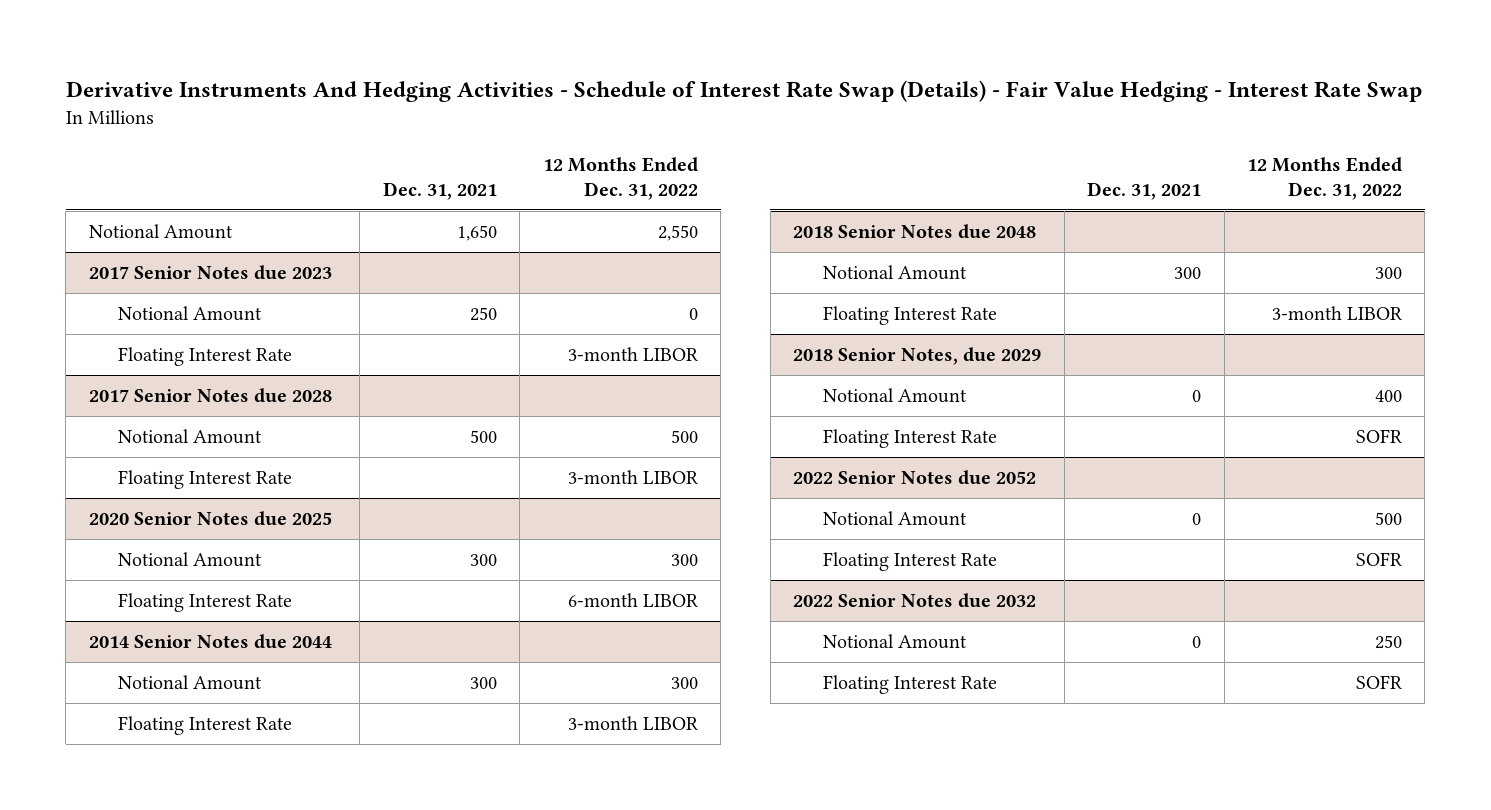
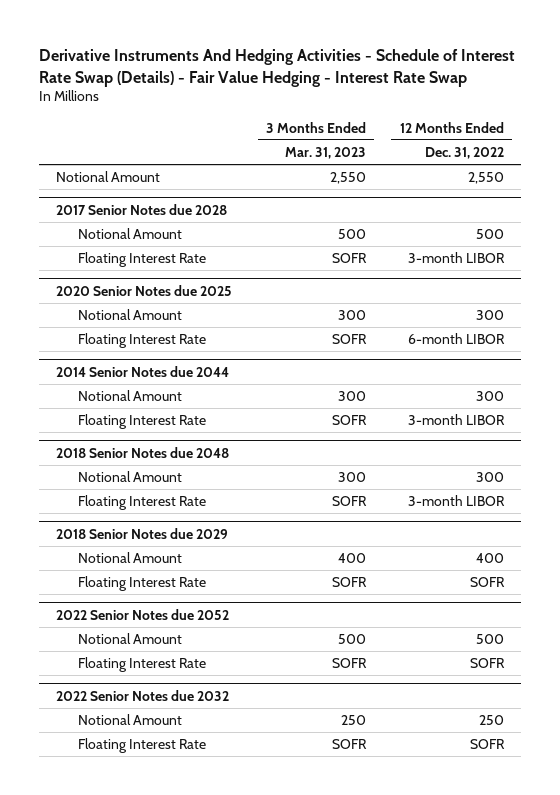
- | Dec. 31, 2021 | 12 Months Ended Dec. 31, 2022
+ | 3 Months Ended Mar. 31, 2023 | 12 Months Ended Dec. 31, 2022
- 2017 Senior Notes due 2023
- Notional Amount | 250 | 0
- Floating Interest Rate | | 3-month LIBOR
- 2018 Senior Notes, due 2029
+ 2018 Senior Notes due 2029

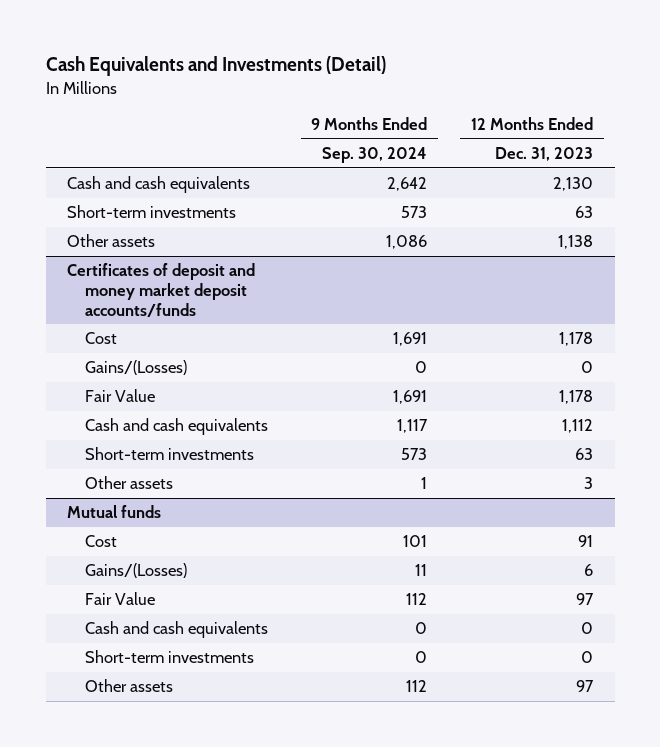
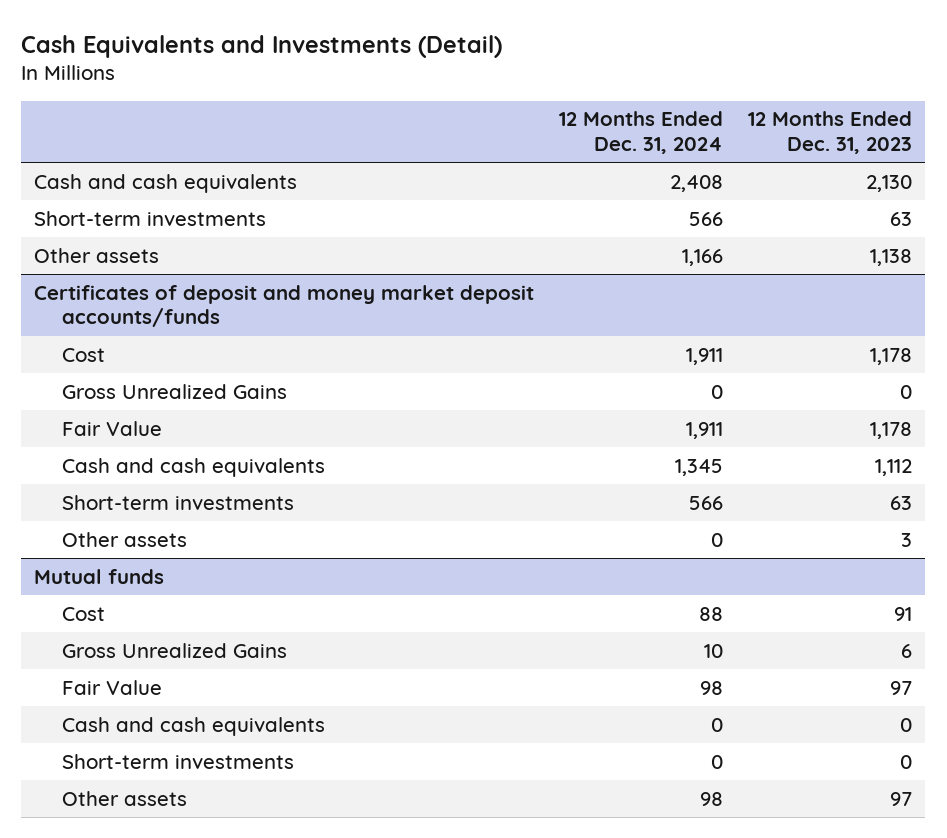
- | 9 Months Ended Sep. 30, 2024 | 12 Months Ended Dec. 31, 2023
+ | 12 Months Ended Dec. 31, 2024 | 12 Months Ended Dec. 31, 2023
@ Certificates of deposit and money market deposit accounts/funds
- Gains/(Losses) | 0 | 0
+ Gross Unrealized Gains | 0 | 0
@ Mutual funds
- Gains/(Losses) | 11 | 6
+ Gross Unrealized Gains | 10 | 6

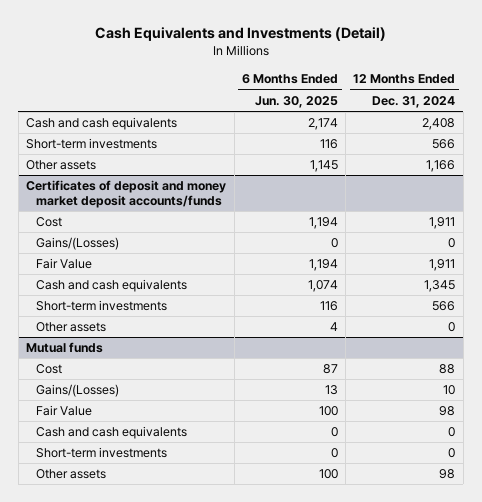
- | 12 Months Ended Dec. 31, 2024 | 12 Months Ended Dec. 31, 2023
+ | 6 Months Ended Jun. 30, 2025 | 12 Months Ended Dec. 31, 2024
@ Certificates of deposit and money market deposit accounts/funds
- Gross Unrealized Gains | 0 | 0
+ Gains/(Losses) | 0 | 0
@ Mutual funds
- Gross Unrealized Gains | 10 | 6
+ Gains/(Losses) | 13 | 10

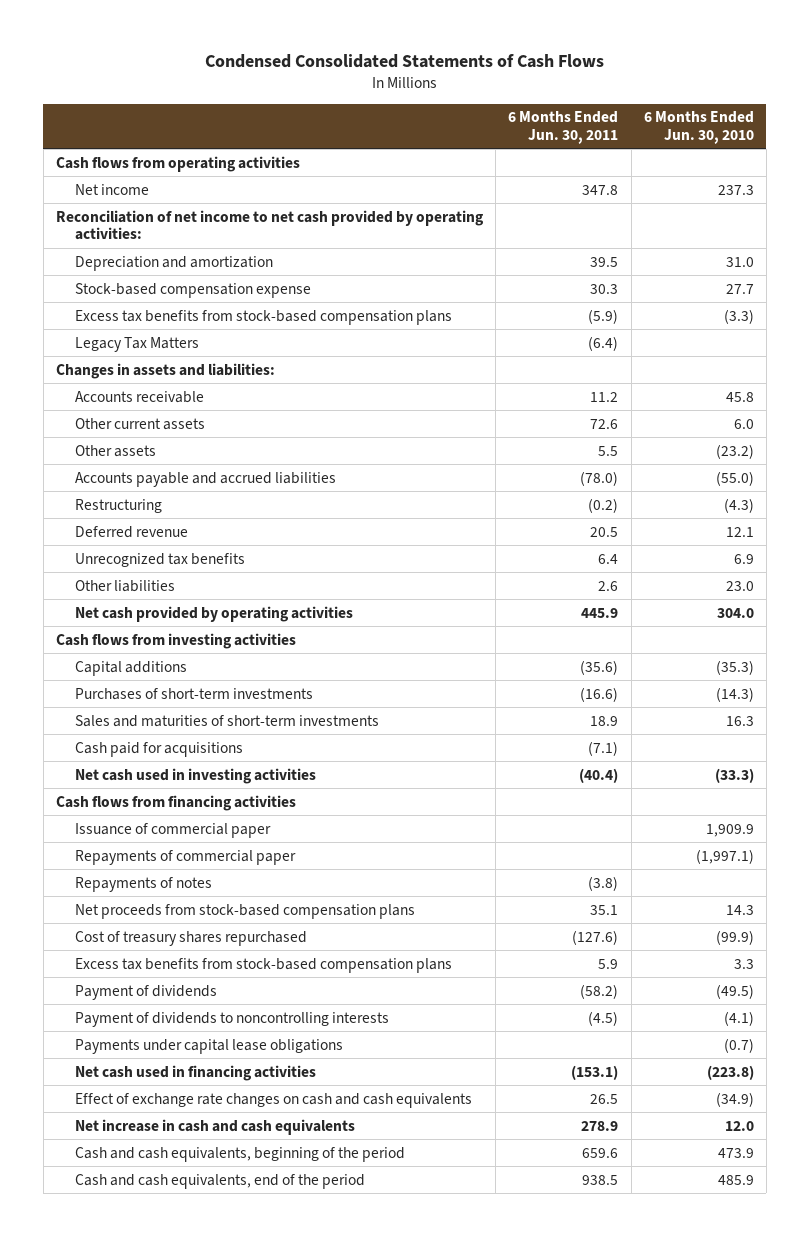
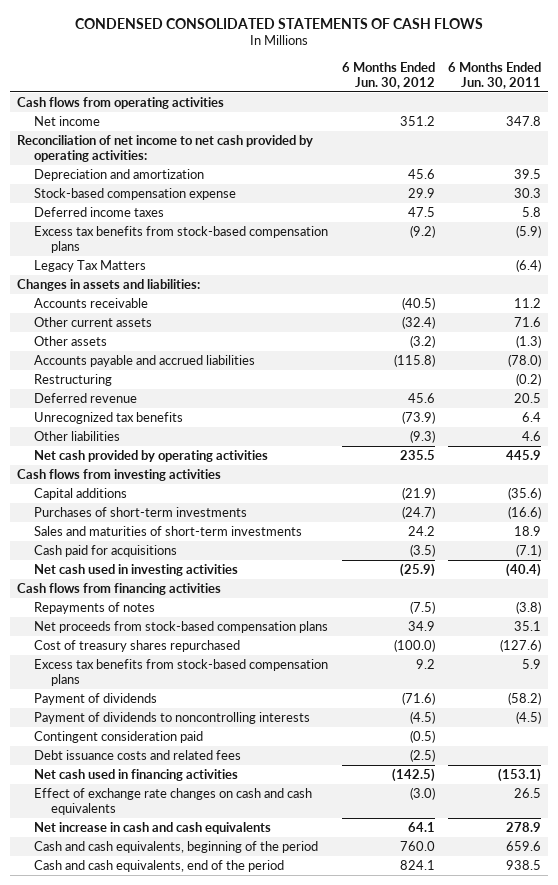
- Condensed Consolidated Statements of Cash Flows
+ CONDENSED CONSOLIDATED STATEMENTS OF CASH FLOWS
- | 6 Months Ended Jun. 30, 2011 | 6 Months Ended Jun. 30, 2010
+ | 6 Months Ended Jun. 30, 2012 | 6 Months Ended Jun. 30, 2011
+ Deferred income taxes | 47.5 | 5.8
- Other current assets | 72.6 | 6.0
- Other assets | 5.5 | (23.2)
+ Other current assets | (32.4) | 71.6
+ Other assets | (3.2) | (1.3)
- Other liabilities | 2.6 | 23.0
+ Other liabilities | (9.3) | 4.6
- Issuance of commercial paper | | 1,909.9
- Repayments of commercial paper | | (1,997.1)
- Payments under capital lease obligations | | (0.7)
+ Contingent consideration paid | (0.5) |
+ Debt issuance costs and related fees | (2.5) |

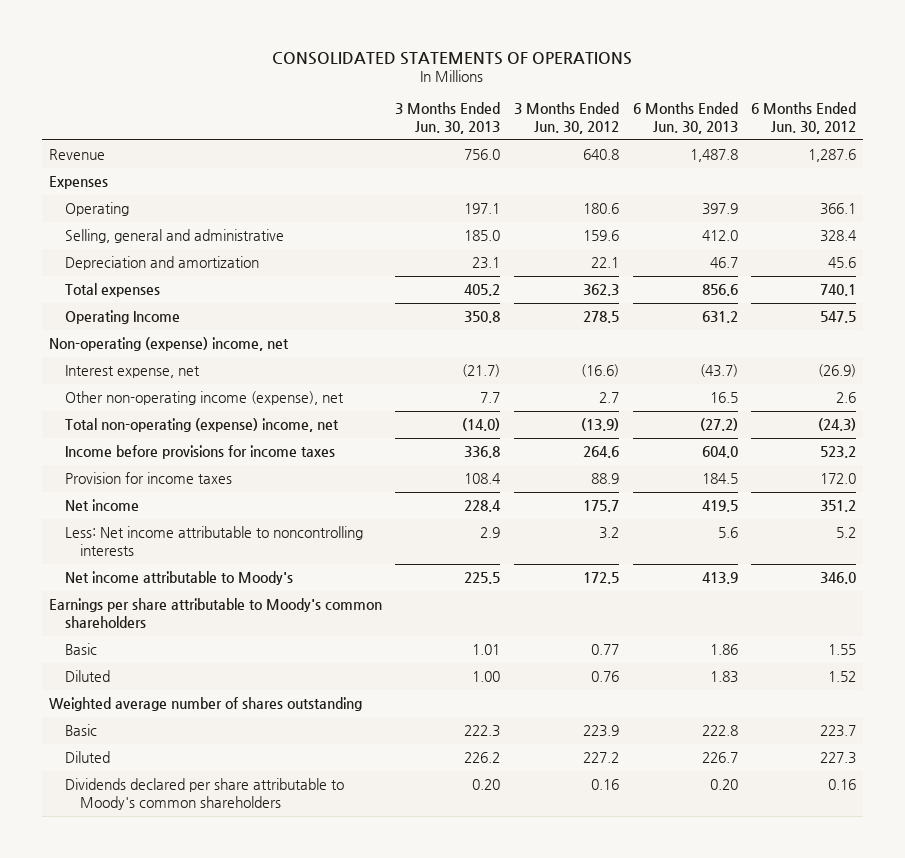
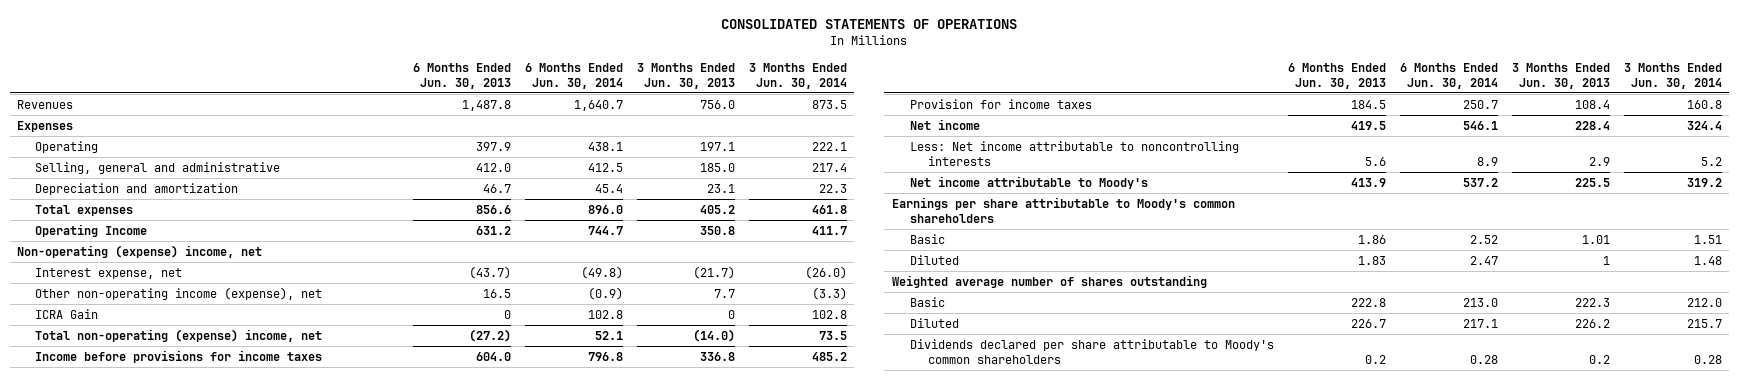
- | 3 Months Ended Jun. 30, 2013 | 3 Months Ended Jun. 30, 2012 | 6 Months Ended Jun. 30, 2013 | 6 Months Ended Jun. 30, 2012
+ | 6 Months Ended Jun. 30, 2013 | 6 Months Ended Jun. 30, 2014 | 3 Months Ended Jun. 30, 2013 | 3 Months Ended Jun. 30, 2014
- Revenue | 756.0 | 640.8 | 1,487.8 | 1,287.6
+ Revenues | 1,487.8 | 1,640.7 | 756.0 | 873.5
+ ICRA Gain | 0 | 102.8 | 0 | 102.8
- Diluted | 1.00 | 0.76 | 1.83 | 1.52
+ Diluted | 1.83 | 2.47 | 1 | 1.48
- Dividends declared per share attributable to Moody's common shareholders | 0.20 | 0.16 | 0.20 | 0.16
+ Dividends declared per share attributable to Moody's common shareholders | 0.2 | 0.28 | 0.2 | 0.28

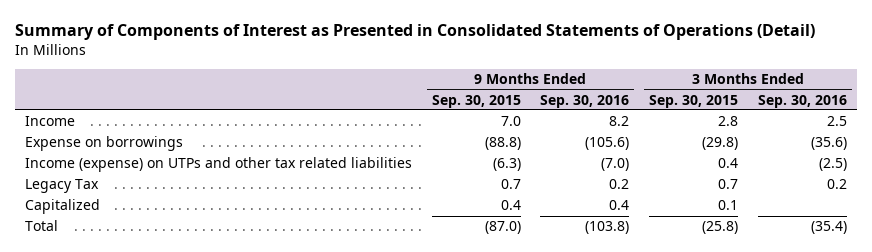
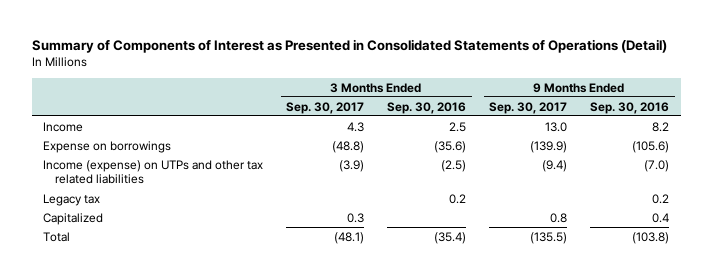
- | 9 Months Ended Sep. 30, 2015 | 9 Months Ended Sep. 30, 2016 | 3 Months Ended Sep. 30, 2015 | 3 Months Ended Sep. 30, 2016
+ | 3 Months Ended Sep. 30, 2017 | 3 Months Ended Sep. 30, 2016 | 9 Months Ended Sep. 30, 2017 | 9 Months Ended Sep. 30, 2016
- Legacy Tax | 0.7 | 0.2 | 0.7 | 0.2
+ Legacy tax | | 0.2 | | 0.2

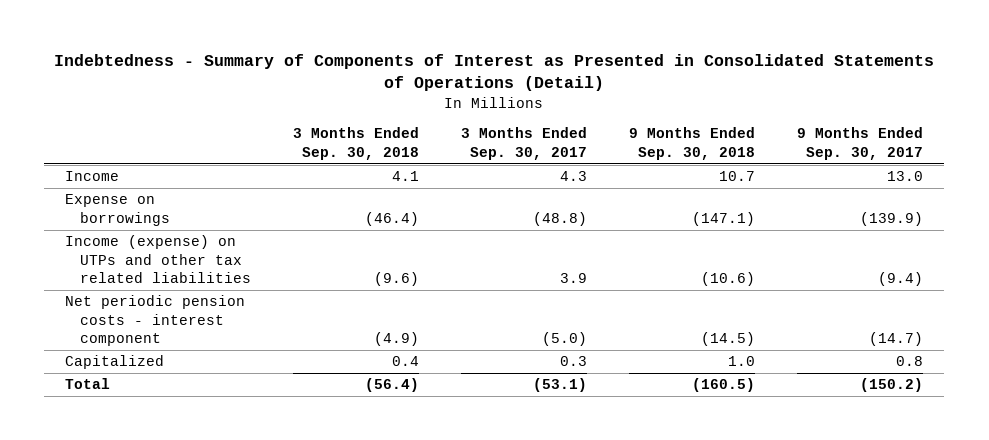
- Summary of Components of Interest as Presented in Consolidated Statements of Operations (Detail)
+ Indebtedness - Summary of Components of Interest as Presented in Consolidated Statements of Operations (Detail)
- | 3 Months Ended Sep. 30, 2017 | 3 Months Ended Sep. 30, 2016 | 9 Months Ended Sep. 30, 2017 | 9 Months Ended Sep. 30, 2016
+ | 3 Months Ended Sep. 30, 2018 | 3 Months Ended Sep. 30, 2017 | 9 Months Ended Sep. 30, 2018 | 9 Months Ended Sep. 30, 2017
- Income (expense) on UTPs and other tax related liabilities | (3.9) | (2.5) | (9.4) | (7.0)
- Legacy tax | | 0.2 | | 0.2
+ Income (expense) on UTPs and other tax related liabilities | (9.6) | 3.9 | (10.6) | (9.4)
+ Net periodic pension costs - interest component | (4.9) | (5.0) | (14.5) | (14.7)
- Total | (48.1) | (35.4) | (135.5) | (103.8)
+ Total | (56.4) | (53.1) | (160.5) | (150.2)

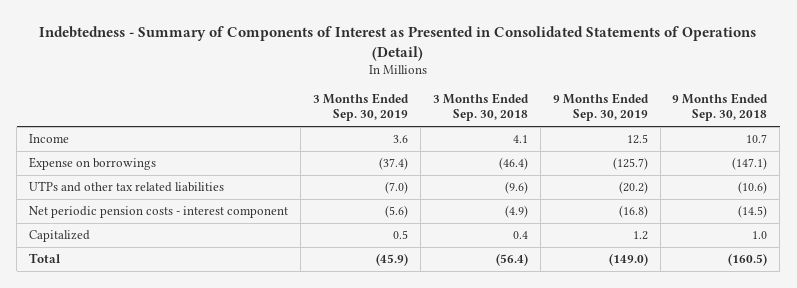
- | 3 Months Ended Sep. 30, 2018 | 3 Months Ended Sep. 30, 2017 | 9 Months Ended Sep. 30, 2018 | 9 Months Ended Sep. 30, 2017
+ | 3 Months Ended Sep. 30, 2019 | 3 Months Ended Sep. 30, 2018 | 9 Months Ended Sep. 30, 2019 | 9 Months Ended Sep. 30, 2018
- Income (expense) on UTPs and other tax related liabilities | (9.6) | 3.9 | (10.6) | (9.4)
+ UTPs and other tax related liabilities | (7.0) | (9.6) | (20.2) | (10.6)

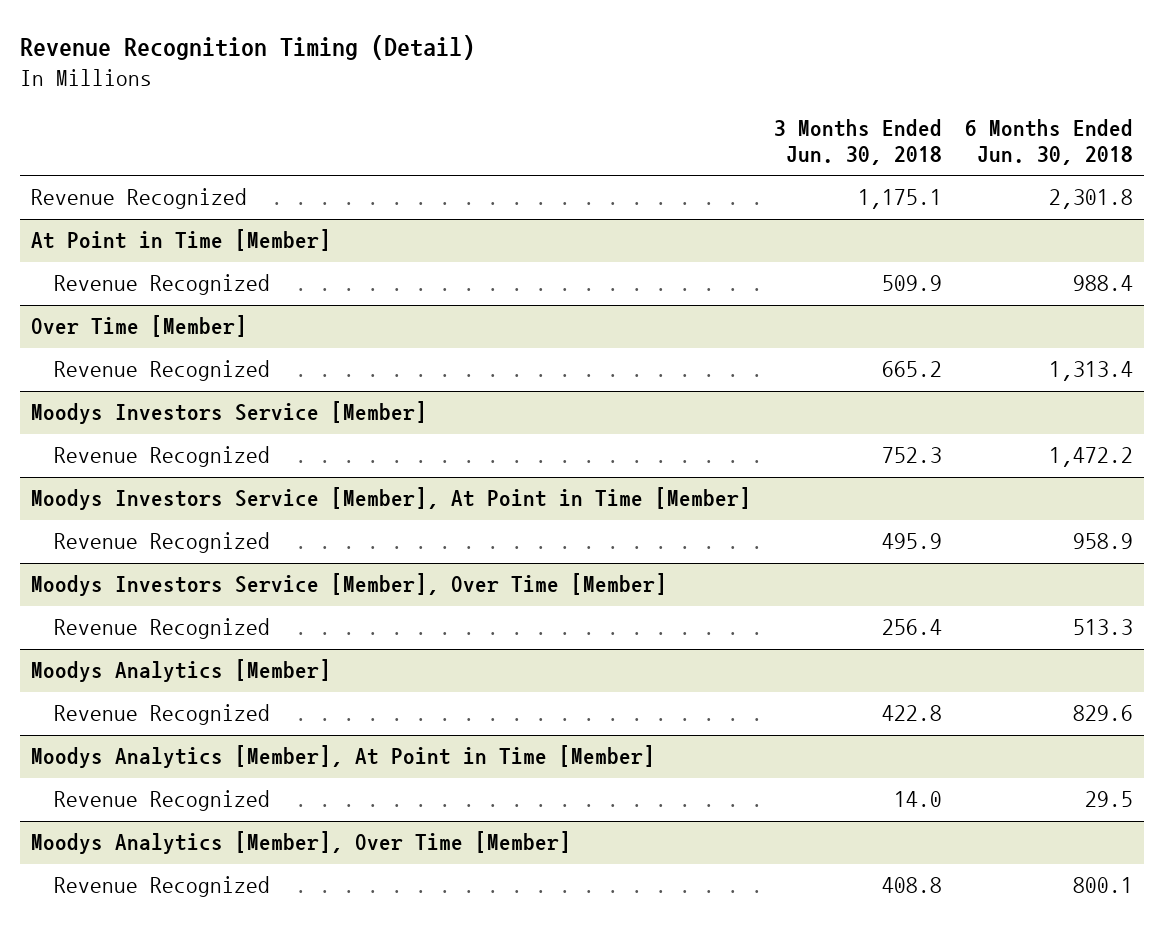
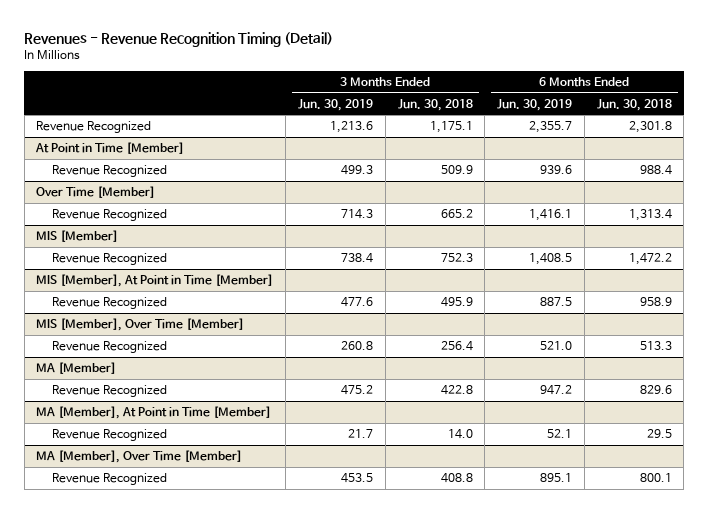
- Revenue Recognition Timing (Detail)
+ Revenues - Revenue Recognition Timing (Detail)
- | 3 Months Ended Jun. 30, 2018 | 6 Months Ended Jun. 30, 2018
+ | 3 Months Ended Jun. 30, 2019 | 3 Months Ended Jun. 30, 2018 | 6 Months Ended Jun. 30, 2019 | 6 Months Ended Jun. 30, 2018
- Moodys Investors Service [Member]
+ MIS [Member]
- Moodys Investors Service [Member], At Point in Time [Member]
+ MIS [Member], At Point in Time [Member]
- Moodys Investors Service [Member], Over Time [Member]
+ MIS [Member], Over Time [Member]
- Moodys Analytics [Member]
+ MA [Member]
- Moodys Analytics [Member], At Point in Time [Member]
+ MA [Member], At Point in Time [Member]
- Moodys Analytics [Member], Over Time [Member]
+ MA [Member], Over Time [Member]

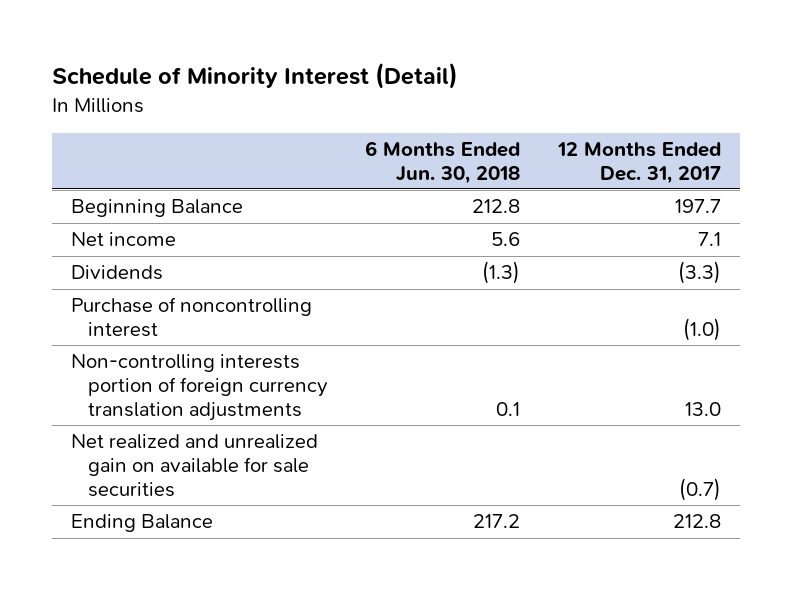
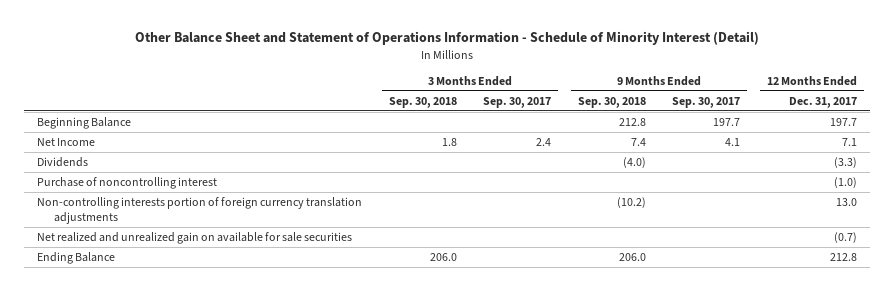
- Schedule of Minority Interest (Detail)
+ Other Balance Sheet and Statement of Operations Information - Schedule of Minority Interest (Detail)
- | 6 Months Ended Jun. 30, 2018 | 12 Months Ended Dec. 31, 2017
+ | 3 Months Ended Sep. 30, 2018 | 3 Months Ended Sep. 30, 2017 | 9 Months Ended Sep. 30, 2018 | 9 Months Ended Sep. 30, 2017 | 12 Months Ended Dec. 31, 2017
- Net income | 5.6 | 7.1
+ Net Income | 1.8 | 2.4 | 7.4 | 4.1 | 7.1

